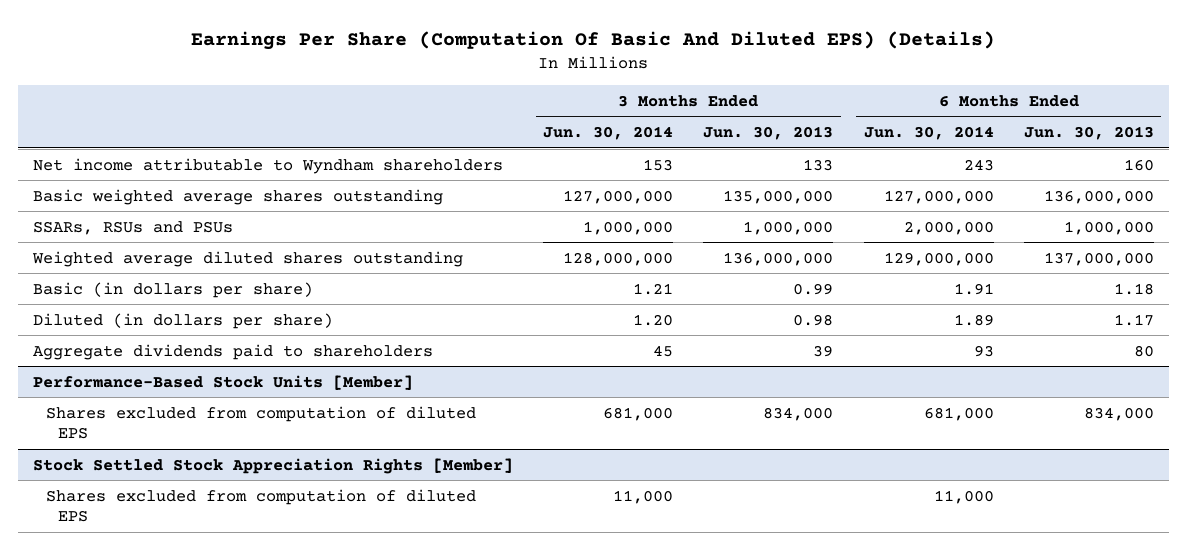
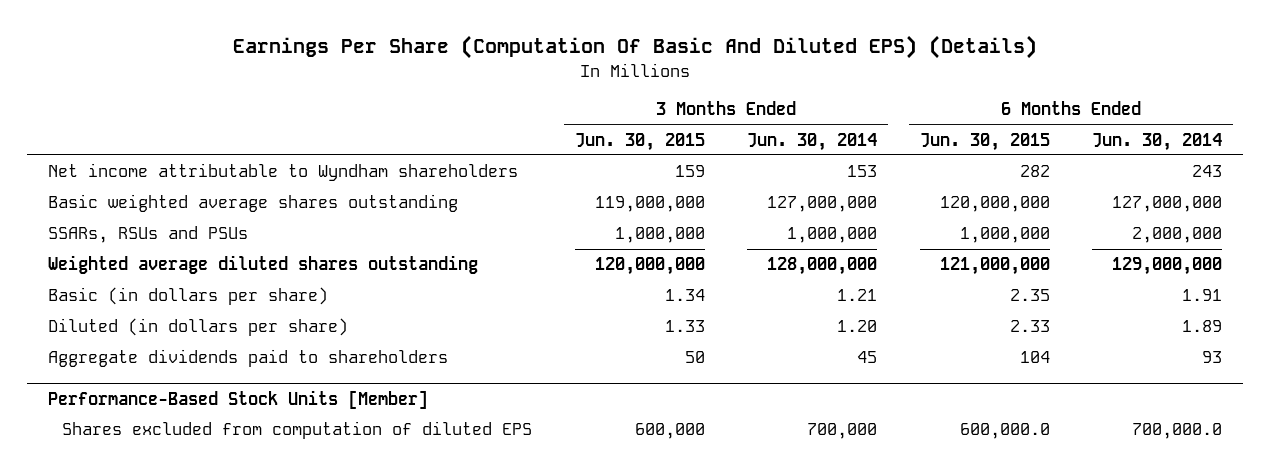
- | 3 Months Ended Jun. 30, 2014 | 3 Months Ended Jun. 30, 2013 | 6 Months Ended Jun. 30, 2014 | 6 Months Ended Jun. 30, 2013
+ | 3 Months Ended Jun. 30, 2015 | 3 Months Ended Jun. 30, 2014 | 6 Months Ended Jun. 30, 2015 | 6 Months Ended Jun. 30, 2014
@ Performance-Based Stock Units [Member]
- Shares excluded from computation of diluted EPS | 681,000 | 834,000 | 681,000 | 834,000
- Stock Settled Stock Appreciation Rights [Member]
- Shares excluded from computation of diluted EPS | 11,000 | | 11,000 |
@ Performance-Based Stock Units [Member]
+ Shares excluded from computation of diluted EPS | 600,000 | 700,000 | 600,000.0 | 700,000.0

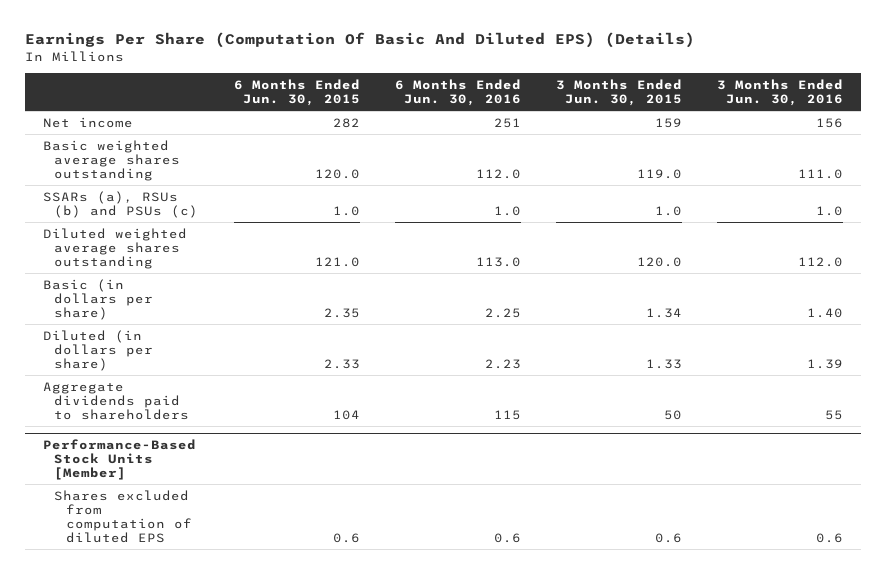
- | 3 Months Ended Jun. 30, 2015 | 3 Months Ended Jun. 30, 2014 | 6 Months Ended Jun. 30, 2015 | 6 Months Ended Jun. 30, 2014
+ | 6 Months Ended Jun. 30, 2015 | 6 Months Ended Jun. 30, 2016 | 3 Months Ended Jun. 30, 2015 | 3 Months Ended Jun. 30, 2016
- Net income attributable to Wyndham shareholders | 159 | 153 | 282 | 243
- Basic weighted average shares outstanding | 119,000,000 | 127,000,000 | 120,000,000 | 127,000,000
- SSARs, RSUs and PSUs | 1,000,000 | 1,000,000 | 1,000,000 | 2,000,000
- Weighted average diluted shares outstanding | 120,000,000 | 128,000,000 | 121,000,000 | 129,000,000
+ Net income | 282 | 251 | 159 | 156
+ Basic weighted average shares outstanding | 120.0 | 112.0 | 119.0 | 111.0
+ SSARs (a), RSUs (b) and PSUs (c) | 1.0 | 1.0 | 1.0 | 1.0
+ Diluted weighted average shares outstanding | 121.0 | 113.0 | 120.0 | 112.0
@ Performance-Based Stock Units [Member]
- Shares excluded from computation of diluted EPS | 600,000 | 700,000 | 600,000.0 | 700,000.0
+ Shares excluded from computation of diluted EPS | 0.6 | 0.6 | 0.6 | 0.6

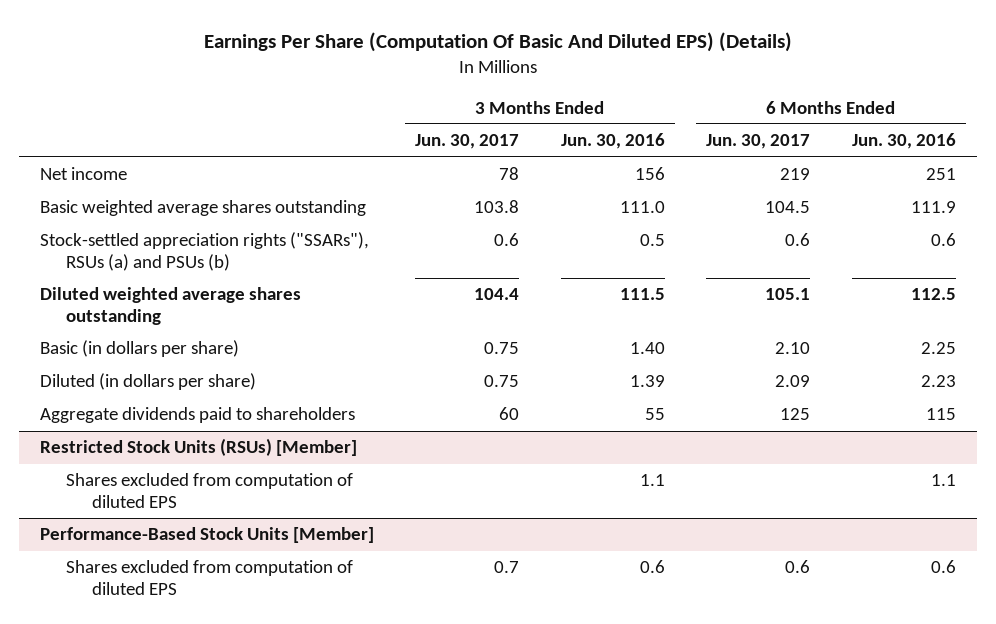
- | 6 Months Ended Jun. 30, 2015 | 6 Months Ended Jun. 30, 2016 | 3 Months Ended Jun. 30, 2015 | 3 Months Ended Jun. 30, 2016
+ | 3 Months Ended Jun. 30, 2017 | 3 Months Ended Jun. 30, 2016 | 6 Months Ended Jun. 30, 2017 | 6 Months Ended Jun. 30, 2016
- Basic weighted average shares outstanding | 120.0 | 112.0 | 119.0 | 111.0
- SSARs (a), RSUs (b) and PSUs (c) | 1.0 | 1.0 | 1.0 | 1.0
- Diluted weighted average shares outstanding | 121.0 | 113.0 | 120.0 | 112.0
+ Basic weighted average shares outstanding | 103.8 | 111.0 | 104.5 | 111.9
+ Stock-settled appreciation rights ("SSARs"), RSUs (a) and PSUs (b) | 0.6 | 0.5 | 0.6 | 0.6
+ Diluted weighted average shares outstanding | 104.4 | 111.5 | 105.1 | 112.5
+ Restricted Stock Units (RSUs) [Member]
+ Shares excluded from computation of diluted EPS | | 1.1 | | 1.1

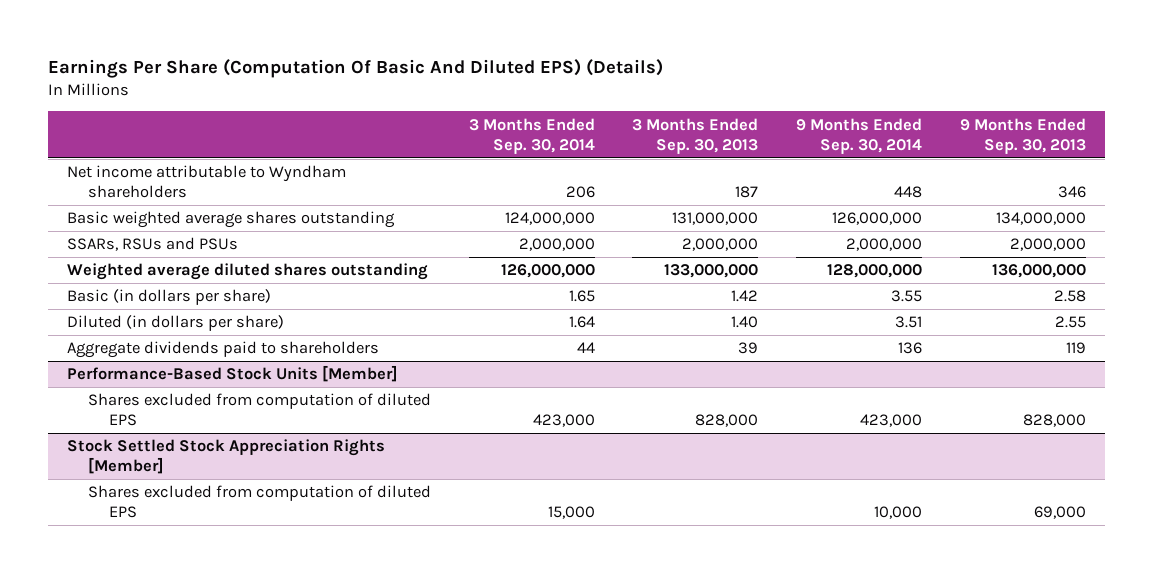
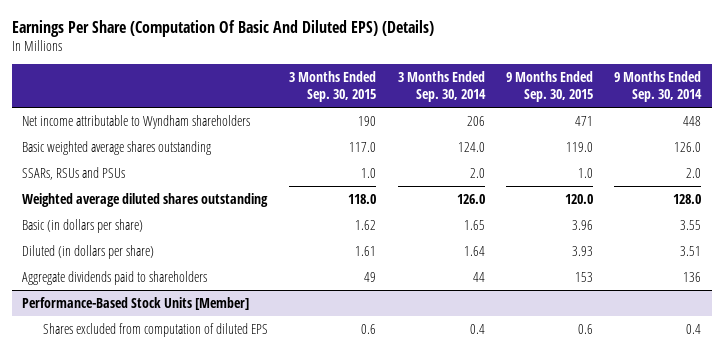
- | 3 Months Ended Sep. 30, 2014 | 3 Months Ended Sep. 30, 2013 | 9 Months Ended Sep. 30, 2014 | 9 Months Ended Sep. 30, 2013
+ | 3 Months Ended Sep. 30, 2015 | 3 Months Ended Sep. 30, 2014 | 9 Months Ended Sep. 30, 2015 | 9 Months Ended Sep. 30, 2014
- Basic weighted average shares outstanding | 124,000,000 | 131,000,000 | 126,000,000 | 134,000,000
- SSARs, RSUs and PSUs | 2,000,000 | 2,000,000 | 2,000,000 | 2,000,000
- Weighted average diluted shares outstanding | 126,000,000 | 133,000,000 | 128,000,000 | 136,000,000
+ Basic weighted average shares outstanding | 117.0 | 124.0 | 119.0 | 126.0
+ SSARs, RSUs and PSUs | 1.0 | 2.0 | 1.0 | 2.0
+ Weighted average diluted shares outstanding | 118.0 | 126.0 | 120.0 | 128.0
@ Performance-Based Stock Units [Member]
- Shares excluded from computation of diluted EPS | 423,000 | 828,000 | 423,000 | 828,000
- Stock Settled Stock Appreciation Rights [Member]
- Shares excluded from computation of diluted EPS | 15,000 | | 10,000 | 69,000
@ Performance-Based Stock Units [Member]
+ Shares excluded from computation of diluted EPS | 0.6 | 0.4 | 0.6 | 0.4

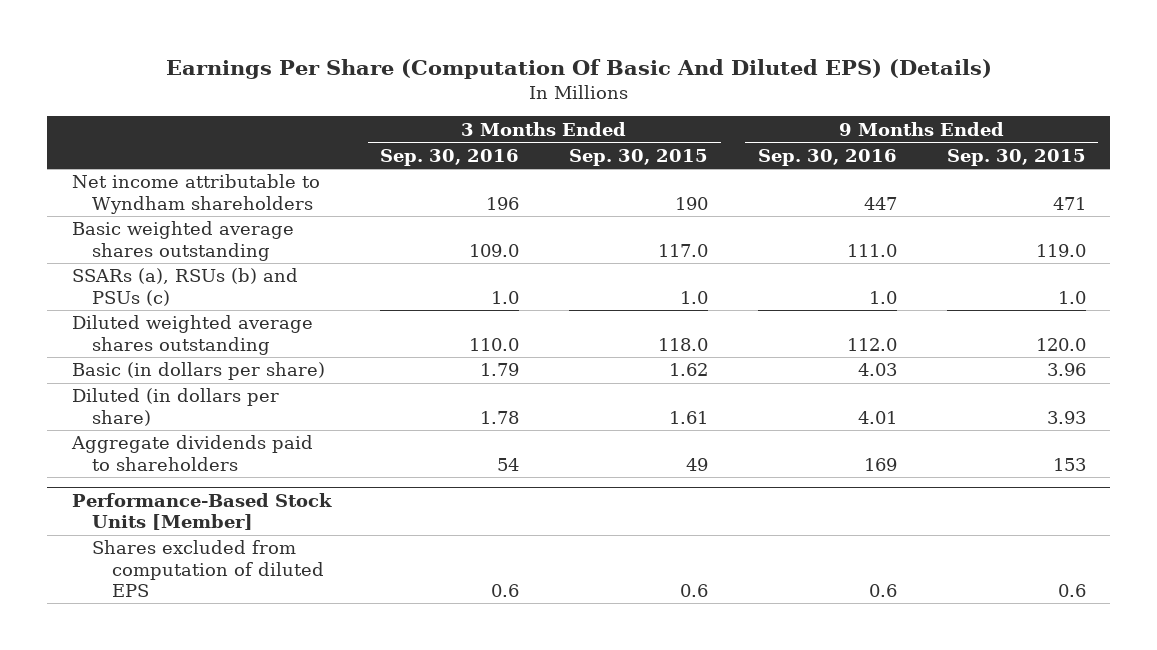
- | 3 Months Ended Sep. 30, 2015 | 3 Months Ended Sep. 30, 2014 | 9 Months Ended Sep. 30, 2015 | 9 Months Ended Sep. 30, 2014
+ | 3 Months Ended Sep. 30, 2016 | 3 Months Ended Sep. 30, 2015 | 9 Months Ended Sep. 30, 2016 | 9 Months Ended Sep. 30, 2015
- SSARs, RSUs and PSUs | 1.0 | 2.0 | 1.0 | 2.0
- Weighted average diluted shares outstanding | 118.0 | 126.0 | 120.0 | 128.0
+ SSARs (a), RSUs (b) and PSUs (c) | 1.0 | 1.0 | 1.0 | 1.0
+ Diluted weighted average shares outstanding | 110.0 | 118.0 | 112.0 | 120.0

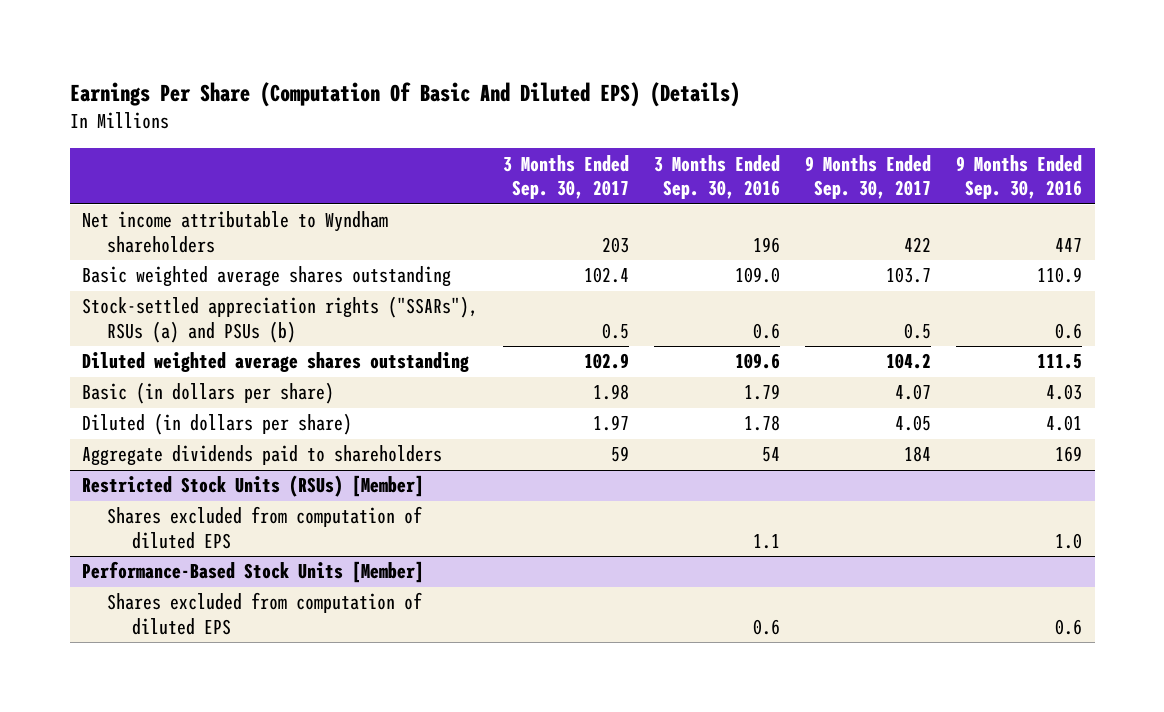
- | 3 Months Ended Sep. 30, 2016 | 3 Months Ended Sep. 30, 2015 | 9 Months Ended Sep. 30, 2016 | 9 Months Ended Sep. 30, 2015
+ | 3 Months Ended Sep. 30, 2017 | 3 Months Ended Sep. 30, 2016 | 9 Months Ended Sep. 30, 2017 | 9 Months Ended Sep. 30, 2016
- Basic weighted average shares outstanding | 109.0 | 117.0 | 111.0 | 119.0
- SSARs (a), RSUs (b) and PSUs (c) | 1.0 | 1.0 | 1.0 | 1.0
- Diluted weighted average shares outstanding | 110.0 | 118.0 | 112.0 | 120.0
+ Basic weighted average shares outstanding | 102.4 | 109.0 | 103.7 | 110.9
+ Stock-settled appreciation rights ("SSARs"), RSUs (a) and PSUs (b) | 0.5 | 0.6 | 0.5 | 0.6
+ Diluted weighted average shares outstanding | 102.9 | 109.6 | 104.2 | 111.5
+ Restricted Stock Units (RSUs) [Member]
+ Shares excluded from computation of diluted EPS | | 1.1 | | 1.0

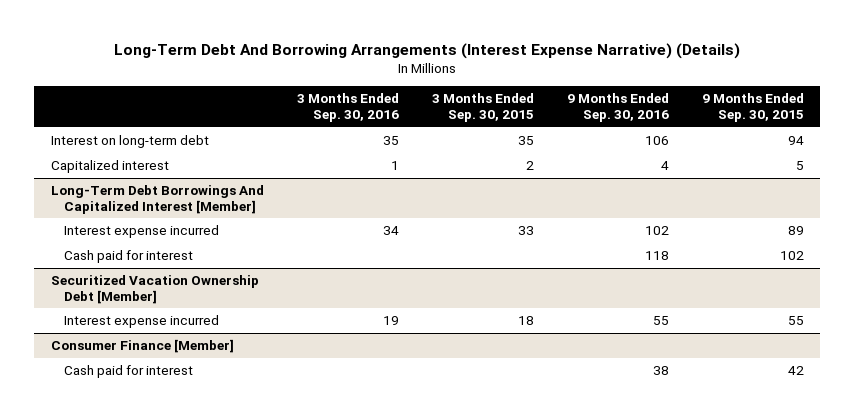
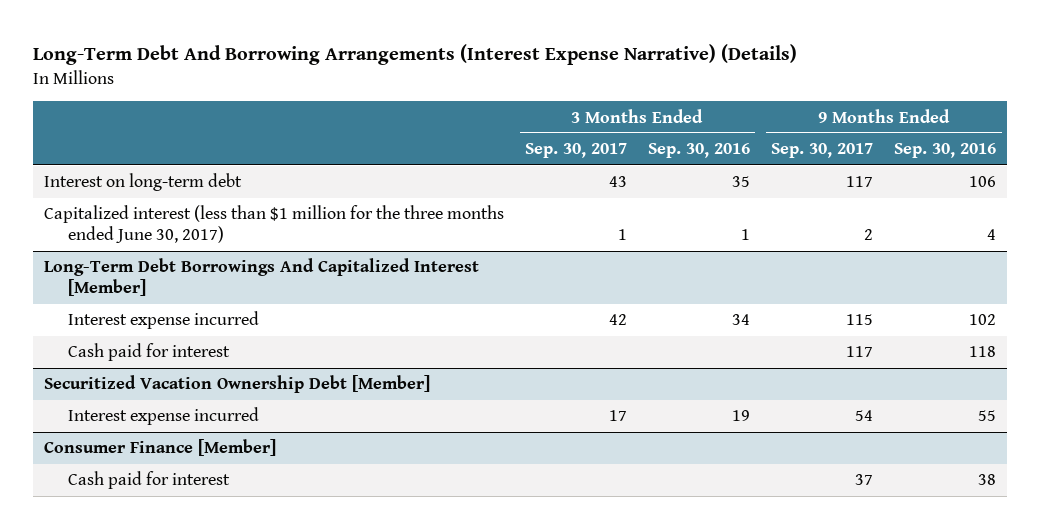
- | 3 Months Ended Sep. 30, 2016 | 3 Months Ended Sep. 30, 2015 | 9 Months Ended Sep. 30, 2016 | 9 Months Ended Sep. 30, 2015
+ | 3 Months Ended Sep. 30, 2017 | 3 Months Ended Sep. 30, 2016 | 9 Months Ended Sep. 30, 2017 | 9 Months Ended Sep. 30, 2016
- Capitalized interest | 1 | 2 | 4 | 5
+ Capitalized interest (less than $1 million for the three months ended June 30, 2017) | 1 | 1 | 2 | 4

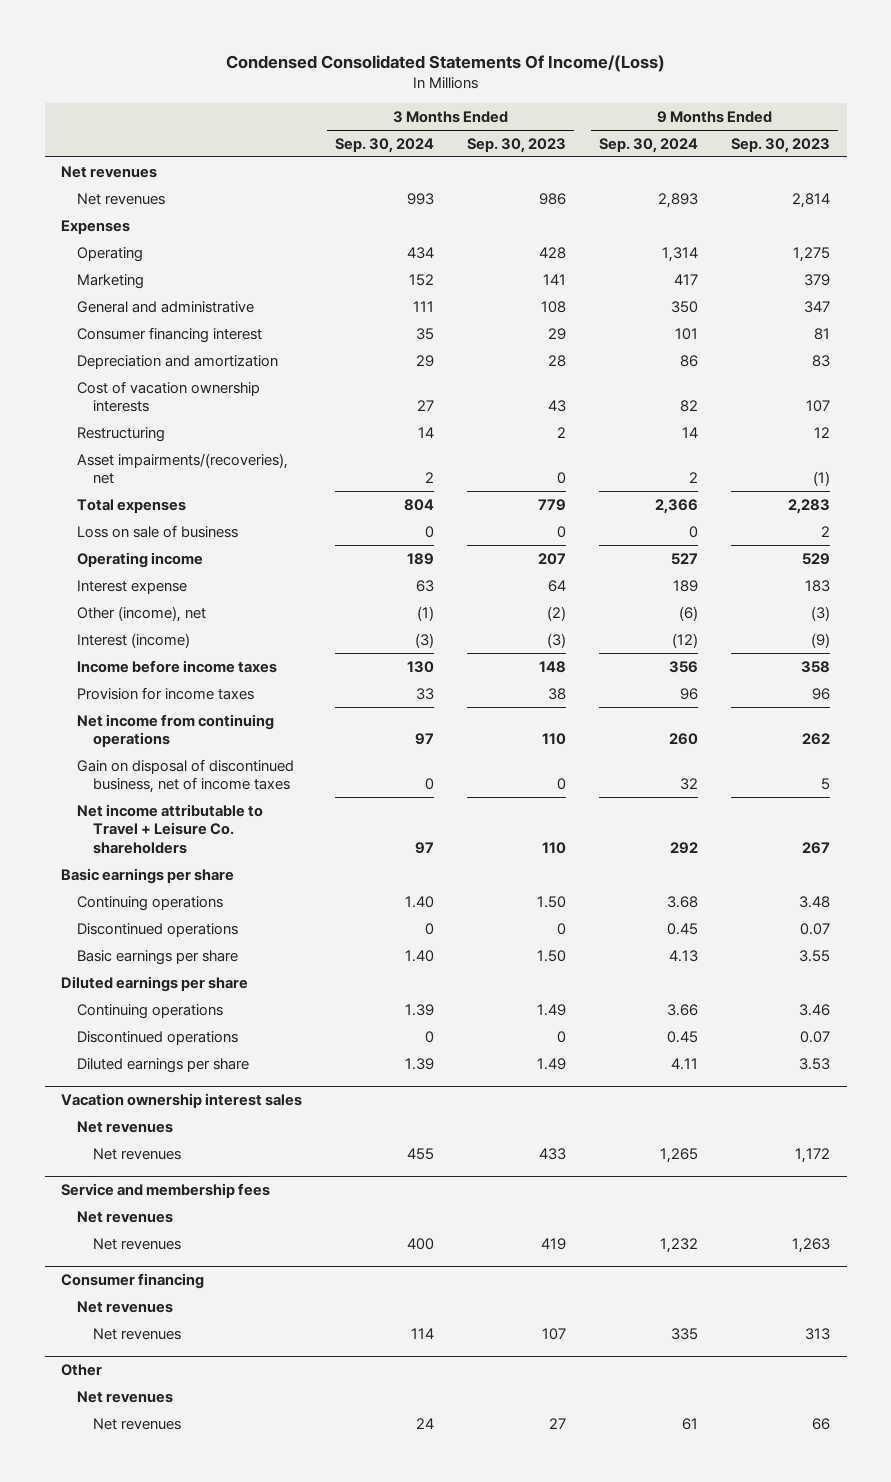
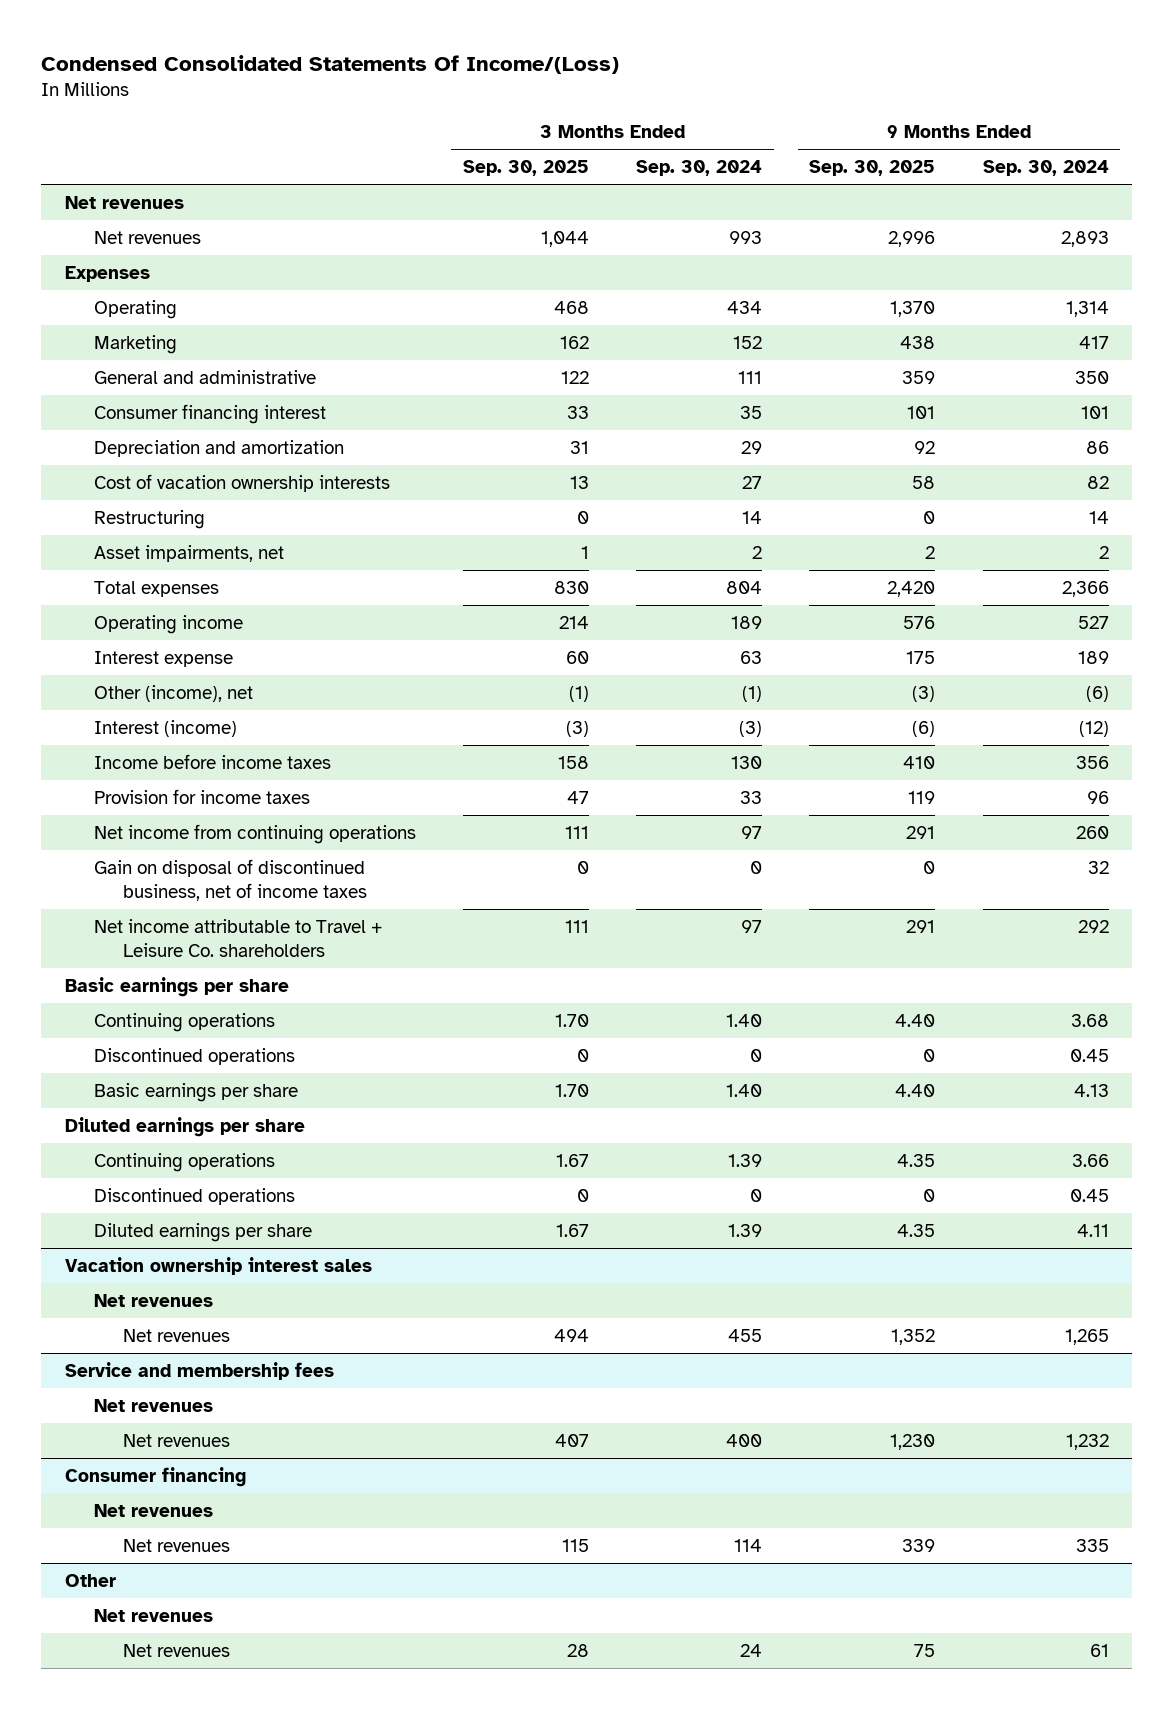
- | 3 Months Ended Sep. 30, 2024 | 3 Months Ended Sep. 30, 2023 | 9 Months Ended Sep. 30, 2024 | 9 Months Ended Sep. 30, 2023
+ | 3 Months Ended Sep. 30, 2025 | 3 Months Ended Sep. 30, 2024 | 9 Months Ended Sep. 30, 2025 | 9 Months Ended Sep. 30, 2024
- Asset impairments/(recoveries), net | 2 | 0 | 2 | (1)
+ Asset impairments, net | 1 | 2 | 2 | 2
- Loss on sale of business | 0 | 0 | 0 | 2

